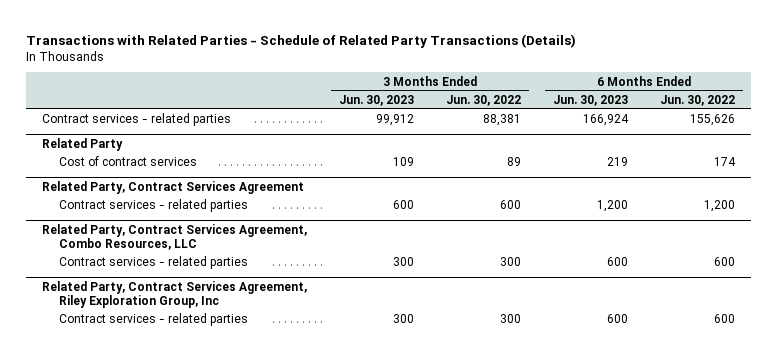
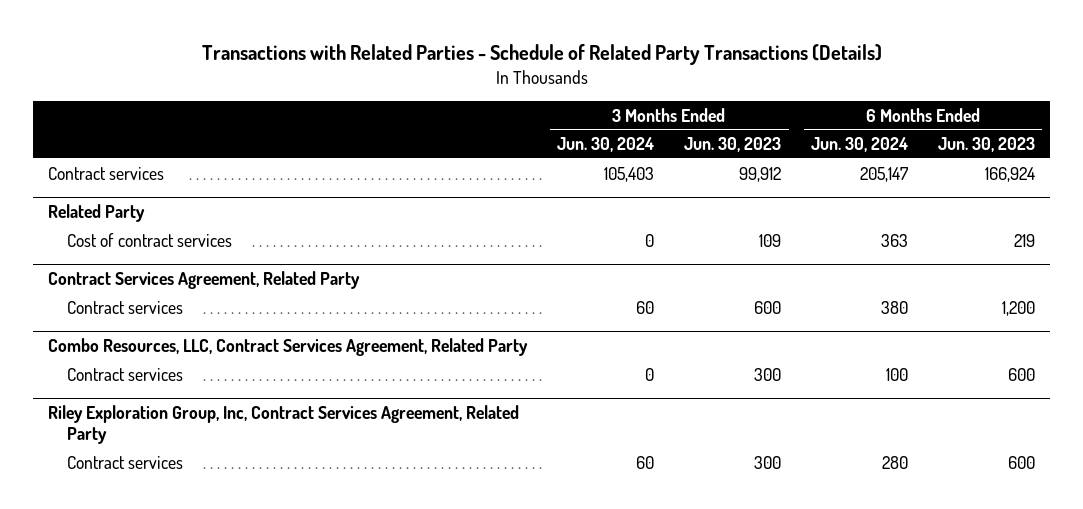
- | 3 Months Ended Jun. 30, 2023 | 3 Months Ended Jun. 30, 2022 | 6 Months Ended Jun. 30, 2023 | 6 Months Ended Jun. 30, 2022
+ | 3 Months Ended Jun. 30, 2024 | 3 Months Ended Jun. 30, 2023 | 6 Months Ended Jun. 30, 2024 | 6 Months Ended Jun. 30, 2023
- Contract services - related parties | 99,912 | 88,381 | 166,924 | 155,626
+ Contract services | 105,403 | 99,912 | 205,147 | 166,924
- Related Party, Contract Services Agreement
- Contract services - related parties | 600 | 600 | 1,200 | 1,200
- Related Party, Contract Services Agreement, Combo Resources, LLC
- Contract services - related parties | 300 | 300 | 600 | 600
- Related Party, Contract Services Agreement, Riley Exploration Group, Inc
- Contract services - related parties | 300 | 300 | 600 | 600
+ Contract Services Agreement, Related Party
+ Contract services | 60 | 600 | 380 | 1,200
+ Combo Resources, LLC, Contract Services Agreement, Related Party
+ Contract services | 0 | 300 | 100 | 600
+ Riley Exploration Group, Inc, Contract Services Agreement, Related Party
+ Contract services | 60 | 300 | 280 | 600

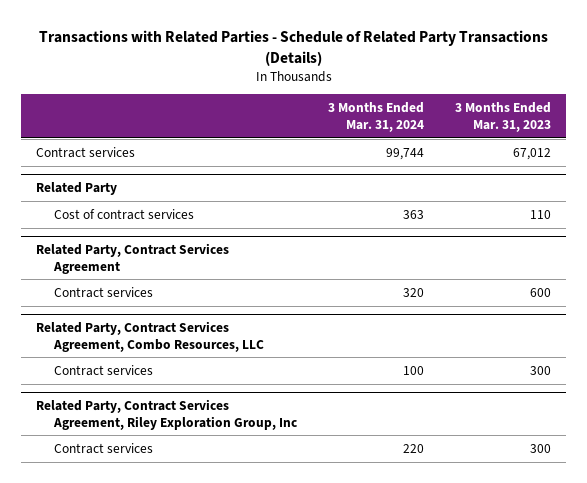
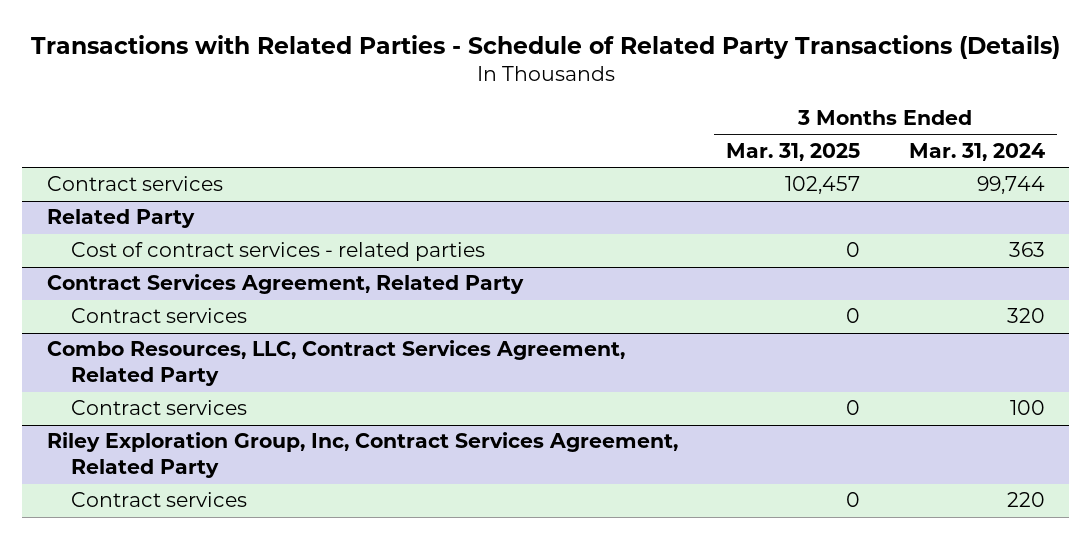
- | 3 Months Ended Mar. 31, 2024 | 3 Months Ended Mar. 31, 2023
+ | 3 Months Ended Mar. 31, 2025 | 3 Months Ended Mar. 31, 2024
@ Related Party
- Cost of contract services | 363 | 110
- Related Party, Contract Services Agreement
@ Related Party
+ Cost of contract services - related parties | 0 | 363
+ Contract Services Agreement, Related Party
- Related Party, Contract Services Agreement, Combo Resources, LLC
+ Combo Resources, LLC, Contract Services Agreement, Related Party
- Related Party, Contract Services Agreement, Riley Exploration Group, Inc
+ Riley Exploration Group, Inc, Contract Services Agreement, Related Party

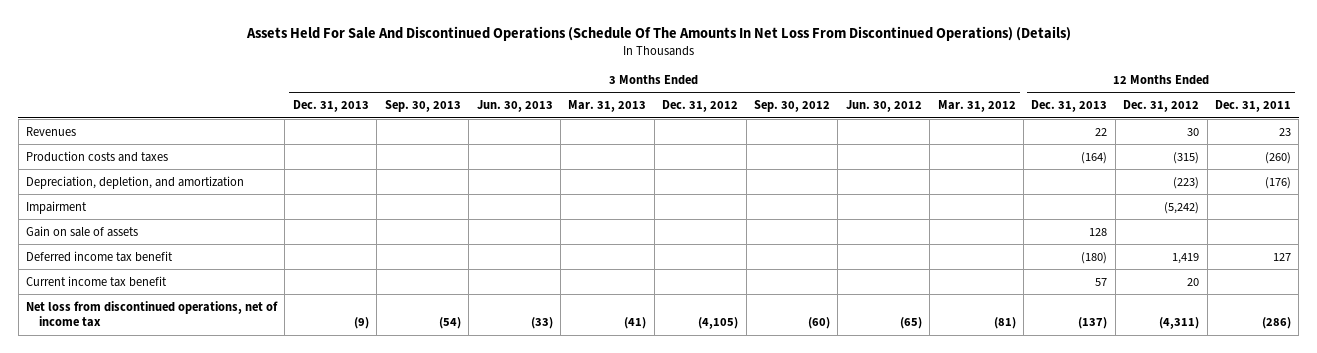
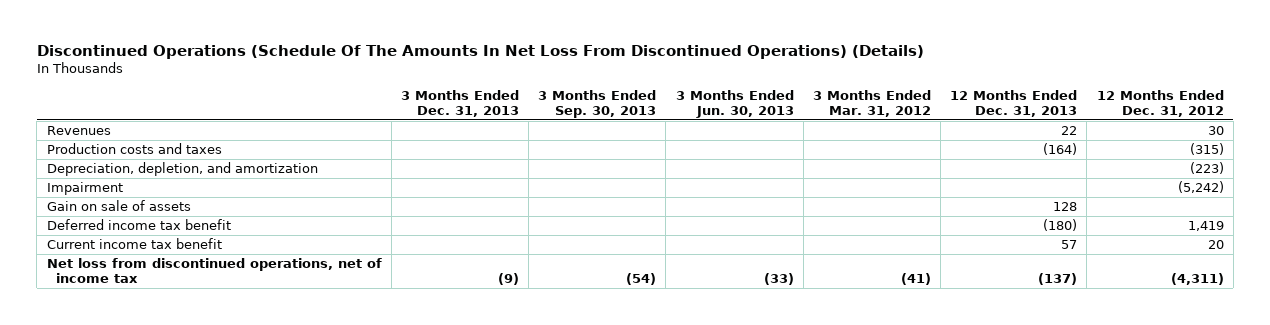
- Assets Held For Sale And Discontinued Operations (Schedule Of The Amounts In Net Loss From Discontinued Operations) (Details)
+ Discontinued Operations (Schedule Of The Amounts In Net Loss From Discontinued Operations) (Details)
- | 3 Months Ended Dec. 31, 2013 | 3 Months Ended Sep. 30, 2013 | 3 Months Ended Jun. 30, 2013 | 3 Months Ended Mar. 31, 2013 | 3 Months Ended Dec. 31, 2012 | 3 Months Ended Sep. 30, 2012 | 3 Months Ended Jun. 30, 2012 | 3 Months Ended Mar. 31, 2012 | 12 Months Ended Dec. 31, 2013 | 12 Months Ended Dec. 31, 2012 | 12 Months Ended Dec. 31, 2011
+ | 3 Months Ended Dec. 31, 2013 | 3 Months Ended Sep. 30, 2013 | 3 Months Ended Jun. 30, 2013 | 3 Months Ended Mar. 31, 2012 | 12 Months Ended Dec. 31, 2013 | 12 Months Ended Dec. 31, 2012
- Net loss from discontinued operations, net of income tax | (9) | (54) | (33) | (41) | (4,105) | (60) | (65) | (81) | (137) | (4,311) | (286)
+ Net loss from discontinued operations, net of income tax | (9) | (54) | (33) | (41) | (137) | (4,311)

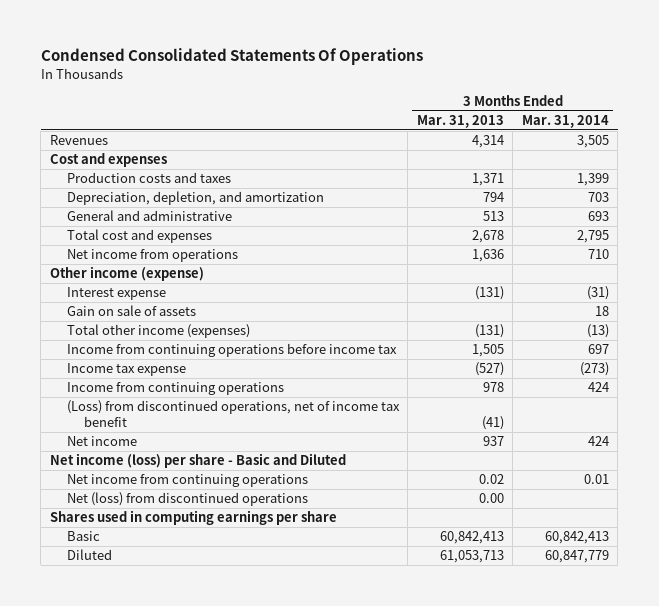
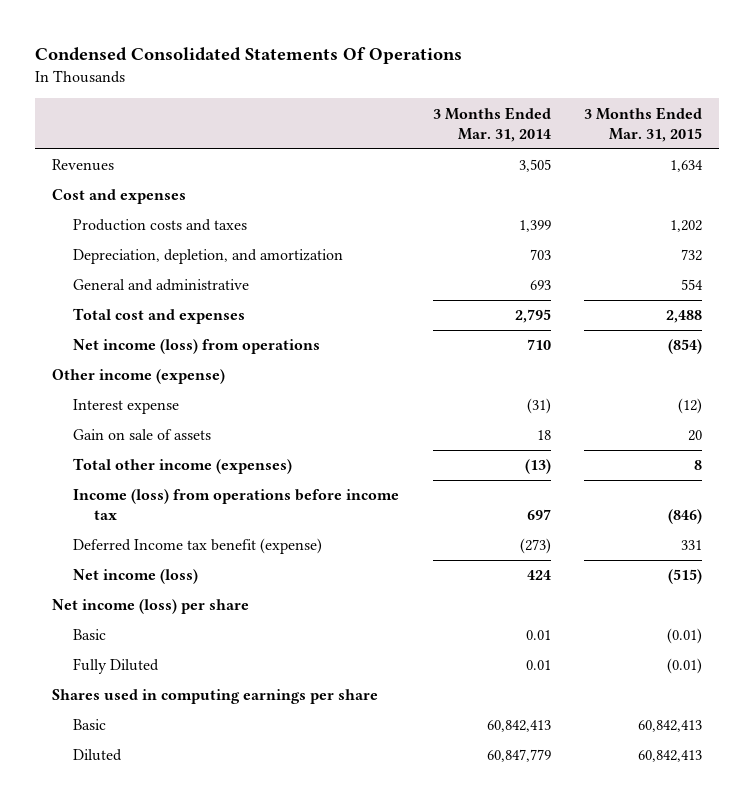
- | 3 Months Ended Mar. 31, 2013 | 3 Months Ended Mar. 31, 2014
+ | 3 Months Ended Mar. 31, 2014 | 3 Months Ended Mar. 31, 2015
- Net income from operations | 1,636 | 710
+ Net income (loss) from operations | 710 | (854)
- Income from continuing operations before income tax | 1,505 | 697
- Income tax expense | (527) | (273)
- Income from continuing operations | 978 | 424
- (Loss) from discontinued operations, net of income tax benefit | (41) |
- Net income | 937 | 424
- Net income (loss) per share - Basic and Diluted
- Net income from continuing operations | 0.02 | 0.01
- Net (loss) from discontinued operations | 0.00 |
+ Income (loss) from operations before income tax | 697 | (846)
+ Deferred Income tax benefit (expense) | (273) | 331
+ Net income (loss) | 424 | (515)
+ Net income (loss) per share
+ Basic | 0.01 | (0.01)
+ Fully Diluted | 0.01 | (0.01)

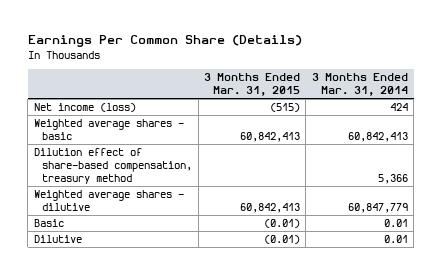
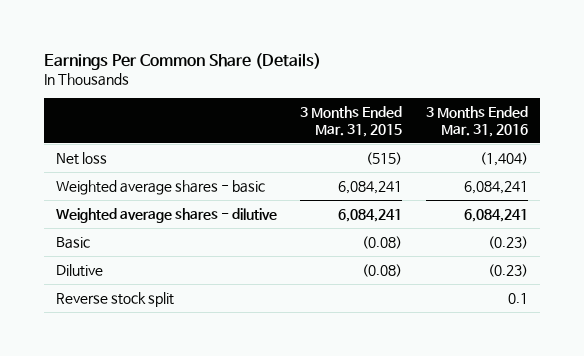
- | 3 Months Ended Mar. 31, 2015 | 3 Months Ended Mar. 31, 2014
+ | 3 Months Ended Mar. 31, 2015 | 3 Months Ended Mar. 31, 2016
- Net income (loss) | (515) | 424
- Weighted average shares - basic | 60,842,413 | 60,842,413
- Dilution effect of share-based compensation, treasury method | | 5,366
- Weighted average shares - dilutive | 60,842,413 | 60,847,779
- Basic | (0.01) | 0.01
- Dilutive | (0.01) | 0.01
+ Net loss | (515) | (1,404)
+ Weighted average shares - basic | 6,084,241 | 6,084,241
+ Weighted average shares - dilutive | 6,084,241 | 6,084,241
+ Basic | (0.08) | (0.23)
+ Dilutive | (0.08) | (0.23)
+ Reverse stock split | | 0.1

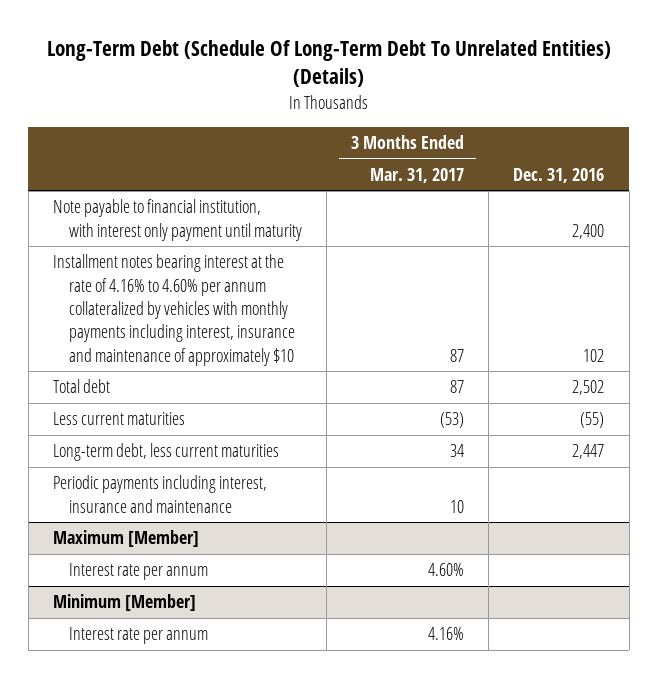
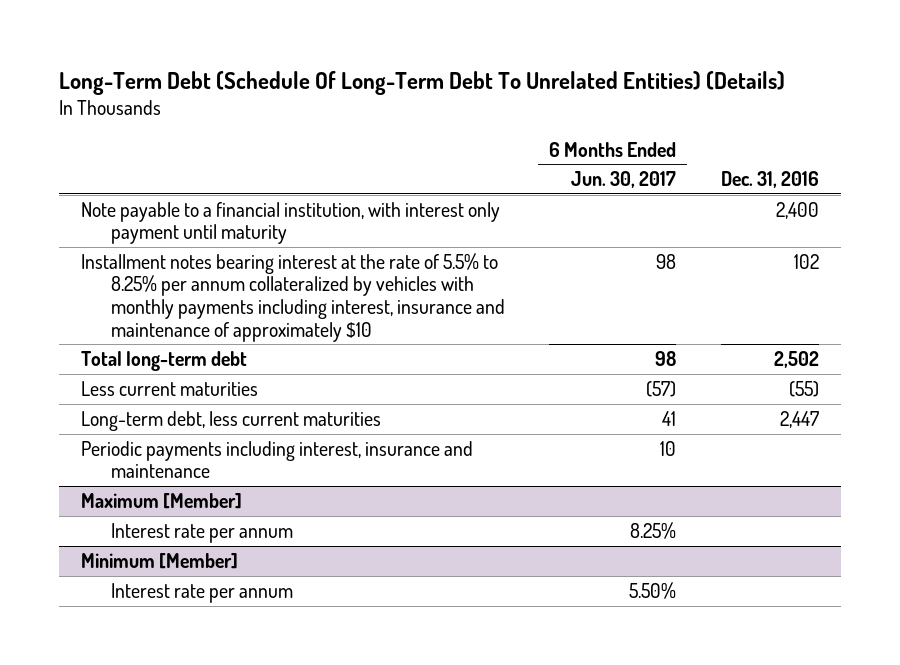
- | 3 Months Ended Mar. 31, 2017 | Dec. 31, 2016
+ | 6 Months Ended Jun. 30, 2017 | Dec. 31, 2016
- Note payable to financial institution, with interest only payment until maturity | | 2,400
- Installment notes bearing interest at the rate of 4.16% to 4.60% per annum collateralized by vehicles with monthly payments including interest, insurance and maintenance of approximately $10 | 87 | 102
- Total debt | 87 | 2,502
+ Note payable to a financial institution, with interest only payment until maturity | | 2,400
+ Installment notes bearing interest at the rate of 5.5% to 8.25% per annum collateralized by vehicles with monthly payments including interest, insurance and maintenance of approximately $10 | 98 | 102
+ Total long-term debt | 98 | 2,502

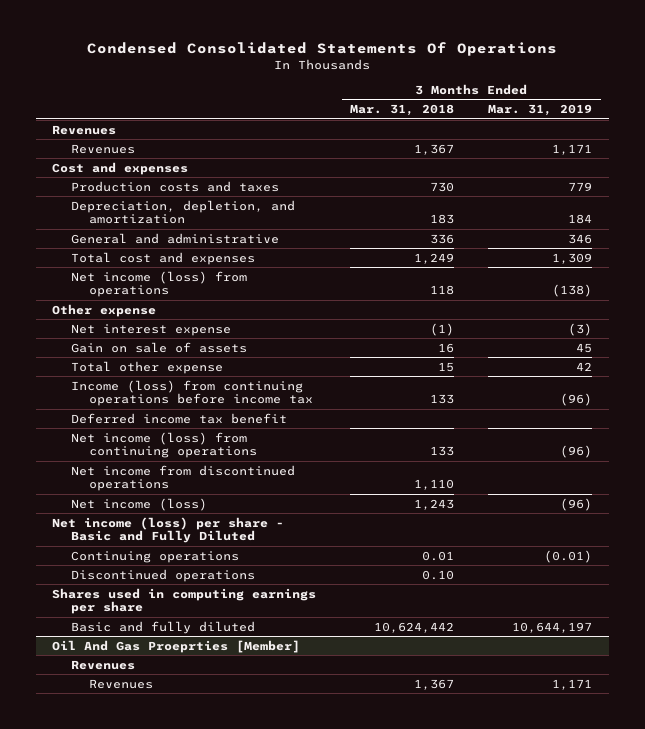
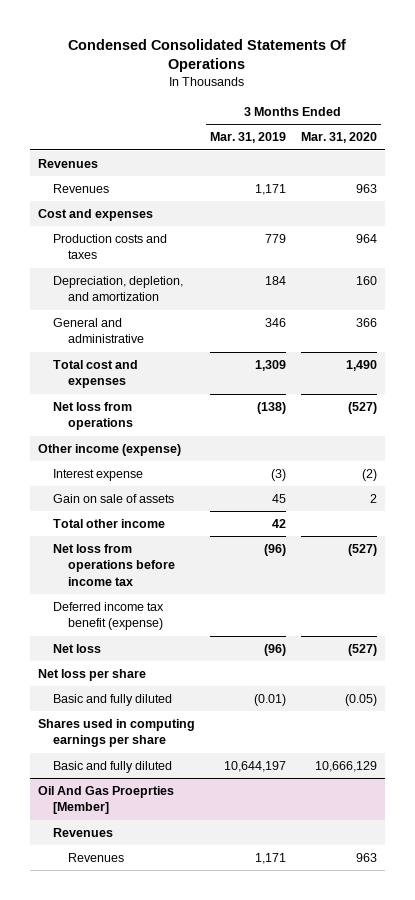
- | 3 Months Ended Mar. 31, 2018 | 3 Months Ended Mar. 31, 2019
+ | 3 Months Ended Mar. 31, 2019 | 3 Months Ended Mar. 31, 2020
- Net income (loss) from operations | 118 | (138)
- Other expense
- Net interest expense | (1) | (3)
+ Net loss from operations | (138) | (527)
+ Other income (expense)
+ Interest expense | (3) | (2)
- Total other expense | 15 | 42
- Income (loss) from continuing operations before income tax | 133 | (96)
- Deferred income tax benefit
- Net income (loss) from continuing operations | 133 | (96)
- Net income from discontinued operations | 1,110 |
- Net income (loss) | 1,243 | (96)
- Net income (loss) per share - Basic and Fully Diluted
- Continuing operations | 0.01 | (0.01)
- Discontinued operations | 0.10 |
+ Total other income | 42 |
+ Net loss from operations before income tax | (96) | (527)
+ Deferred income tax benefit (expense)
+ Net loss | (96) | (527)
+ Net loss per share
+ Basic and fully diluted | (0.01) | (0.05)

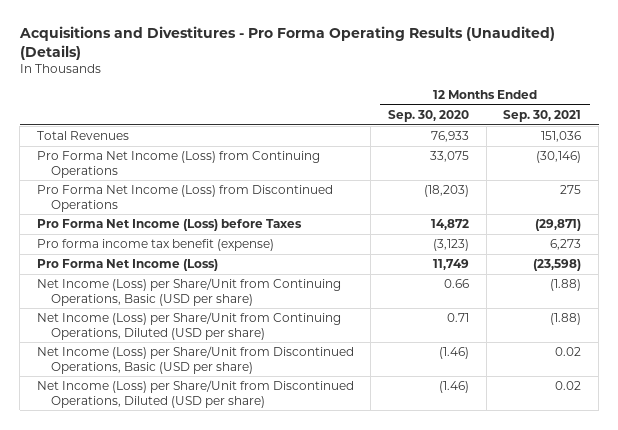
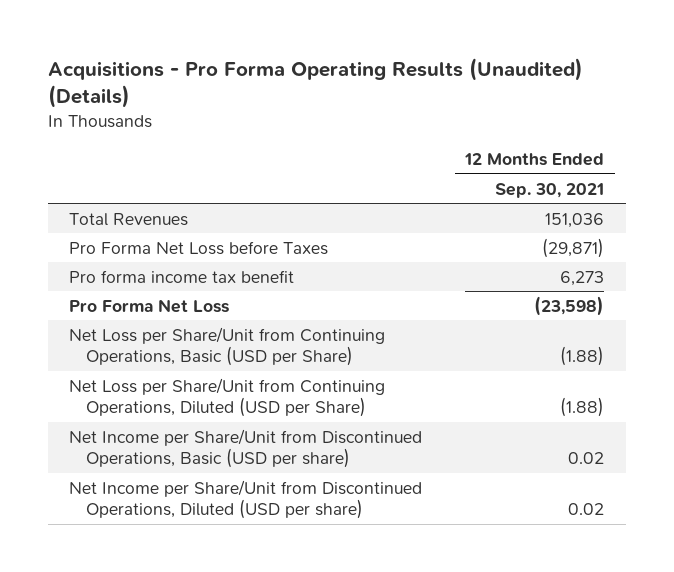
- Acquisitions and Divestitures - Pro Forma Operating Results (Unaudited) (Details)
+ Acquisitions - Pro Forma Operating Results (Unaudited) (Details)
- | 12 Months Ended Sep. 30, 2020 | 12 Months Ended Sep. 30, 2021
+ | 12 Months Ended Sep. 30, 2021
- Pro Forma Net Income (Loss) from Continuing Operations | 33,075 | (30,146)
- Pro Forma Net Income (Loss) from Discontinued Operations | (18,203) | 275
- Pro Forma Net Income (Loss) before Taxes | 14,872 | (29,871)
- Pro forma income tax benefit (expense) | (3,123) | 6,273
- Pro Forma Net Income (Loss) | 11,749 | (23,598)
- Net Income (Loss) per Share/Unit from Continuing Operations, Basic (USD per share) | 0.66 | (1.88)
- Net Income (Loss) per Share/Unit from Continuing Operations, Diluted (USD per share) | 0.71 | (1.88)
- Net Income (Loss) per Share/Unit from Discontinued Operations, Basic (USD per share) | (1.46) | 0.02
- Net Income (Loss) per Share/Unit from Discontinued Operations, Diluted (USD per share) | (1.46) | 0.02
+ Pro Forma Net Loss before Taxes | (29,871)
+ Pro forma income tax benefit | 6,273
+ Pro Forma Net Loss | (23,598)
+ Net Loss per Share/Unit from Continuing Operations, Basic (USD per Share) | (1.88)
+ Net Loss per Share/Unit from Continuing Operations, Diluted (USD per Share) | (1.88)
+ Net Income per Share/Unit from Discontinued Operations, Basic (USD per share) | 0.02
+ Net Income per Share/Unit from Discontinued Operations, Diluted (USD per share) | 0.02

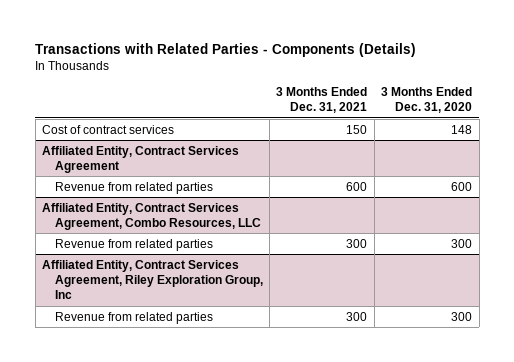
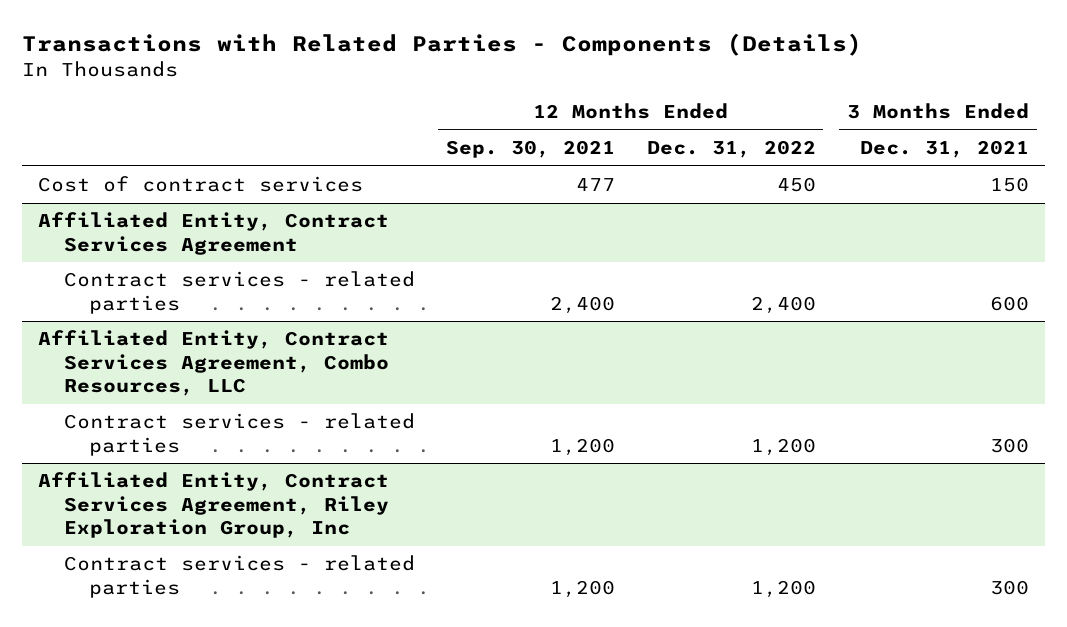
- | 3 Months Ended Dec. 31, 2021 | 3 Months Ended Dec. 31, 2020
+ | 12 Months Ended Sep. 30, 2021 | 12 Months Ended Dec. 31, 2022 | 3 Months Ended Dec. 31, 2021
@ Affiliated Entity, Contract Services Agreement
- Revenue from related parties | 600 | 600
+ Contract services - related parties | 2,400 | 2,400 | 600
@ Affiliated Entity, Contract Services Agreement, Combo Resources, LLC
- Revenue from related parties | 300 | 300
+ Contract services - related parties | 1,200 | 1,200 | 300
@ Affiliated Entity, Contract Services Agreement, Riley Exploration Group, Inc
- Revenue from related parties | 300 | 300
+ Contract services - related parties | 1,200 | 1,200 | 300

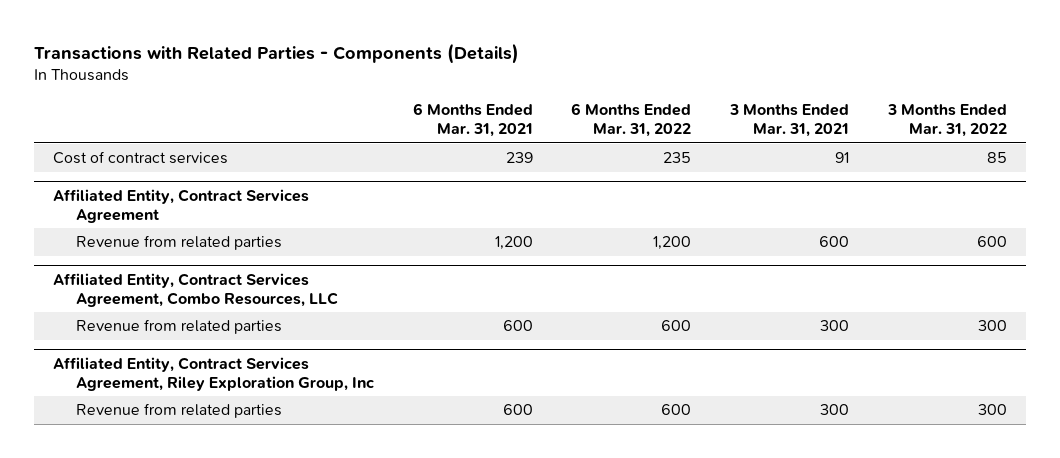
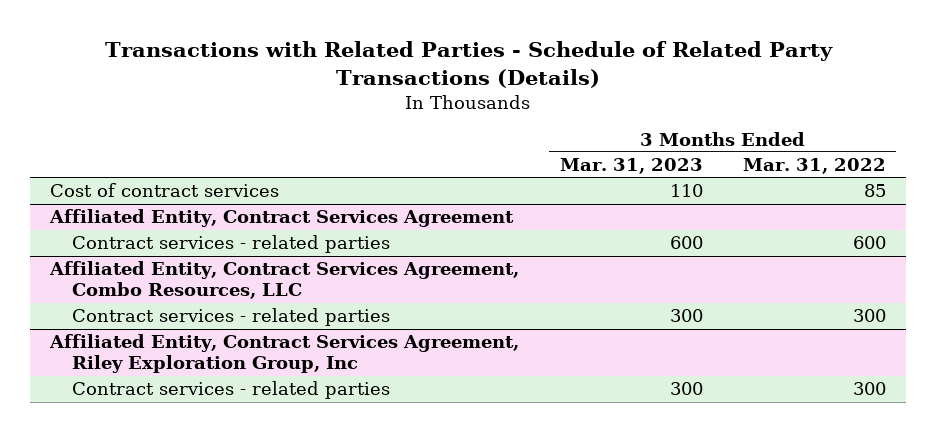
- Transactions with Related Parties - Components (Details)
+ Transactions with Related Parties - Schedule of Related Party Transactions (Details)
- | 6 Months Ended Mar. 31, 2021 | 6 Months Ended Mar. 31, 2022 | 3 Months Ended Mar. 31, 2021 | 3 Months Ended Mar. 31, 2022
+ | 3 Months Ended Mar. 31, 2023 | 3 Months Ended Mar. 31, 2022
@ Affiliated Entity, Contract Services Agreement
- Revenue from related parties | 1,200 | 1,200 | 600 | 600
+ Contract services - related parties | 600 | 600
@ Affiliated Entity, Contract Services Agreement, Combo Resources, LLC
- Revenue from related parties | 600 | 600 | 300 | 300
+ Contract services - related parties | 300 | 300
@ Affiliated Entity, Contract Services Agreement, Riley Exploration Group, Inc
- Revenue from related parties | 600 | 600 | 300 | 300
+ Contract services - related parties | 300 | 300

